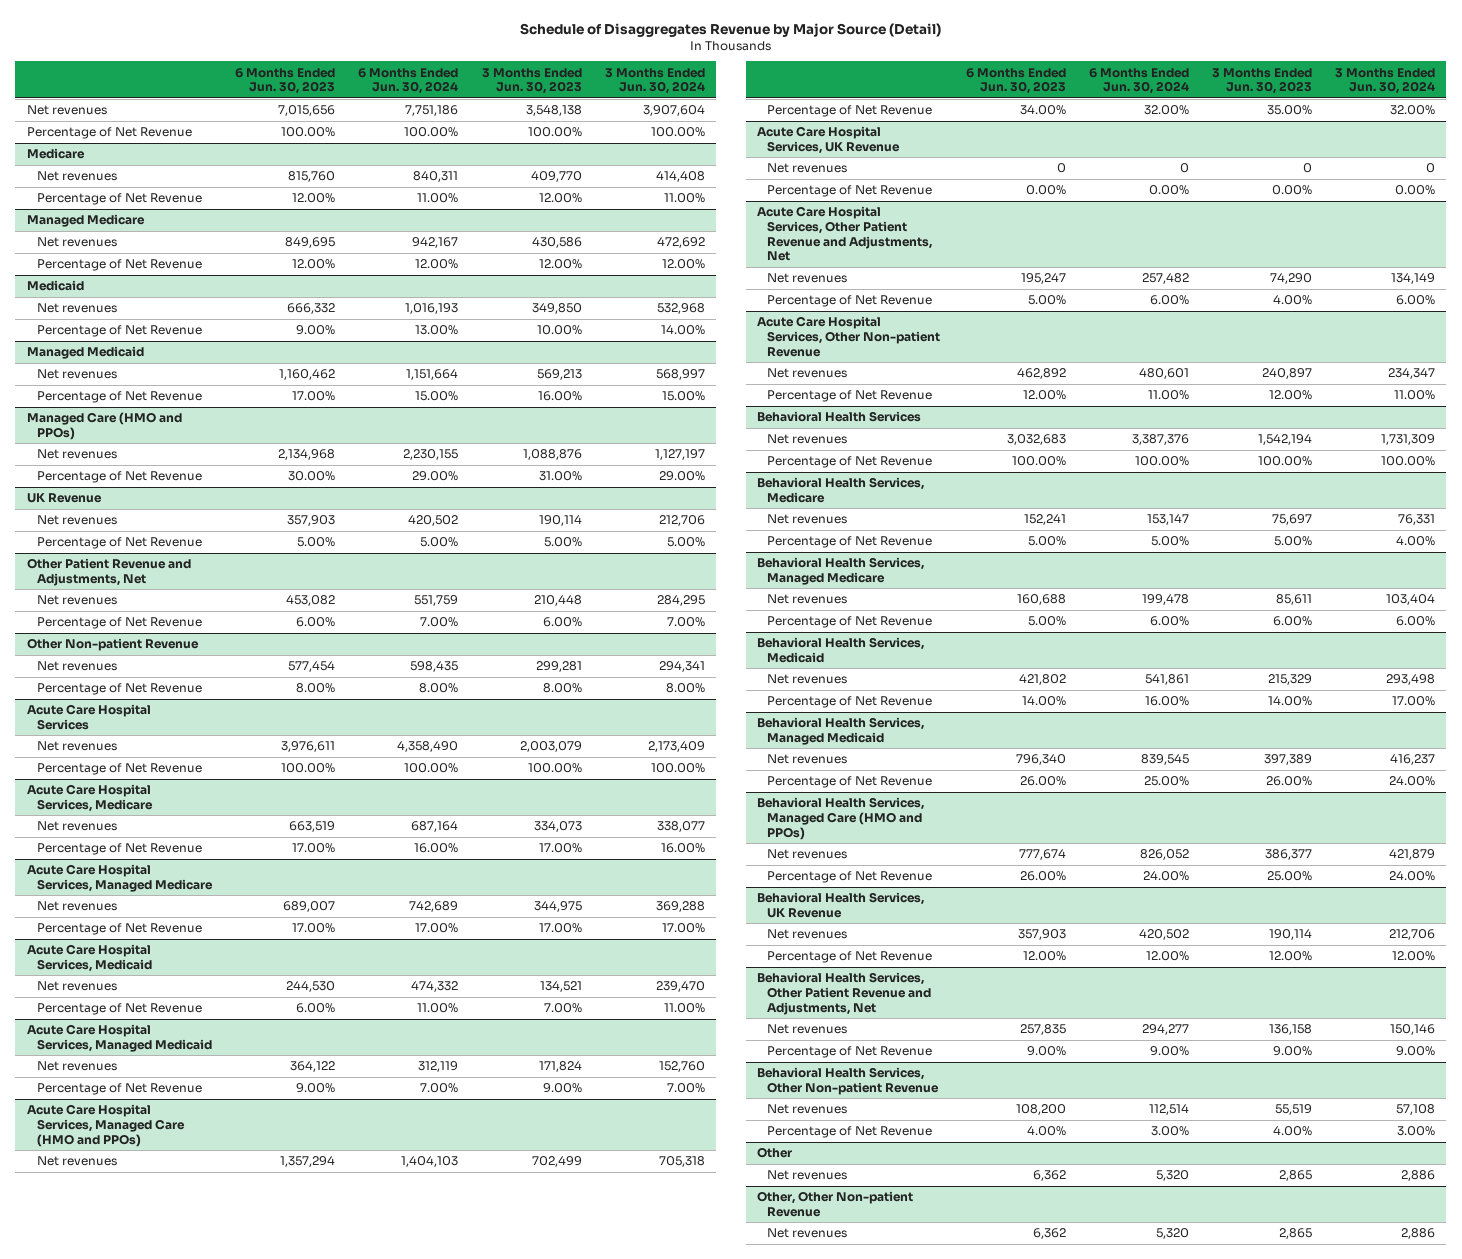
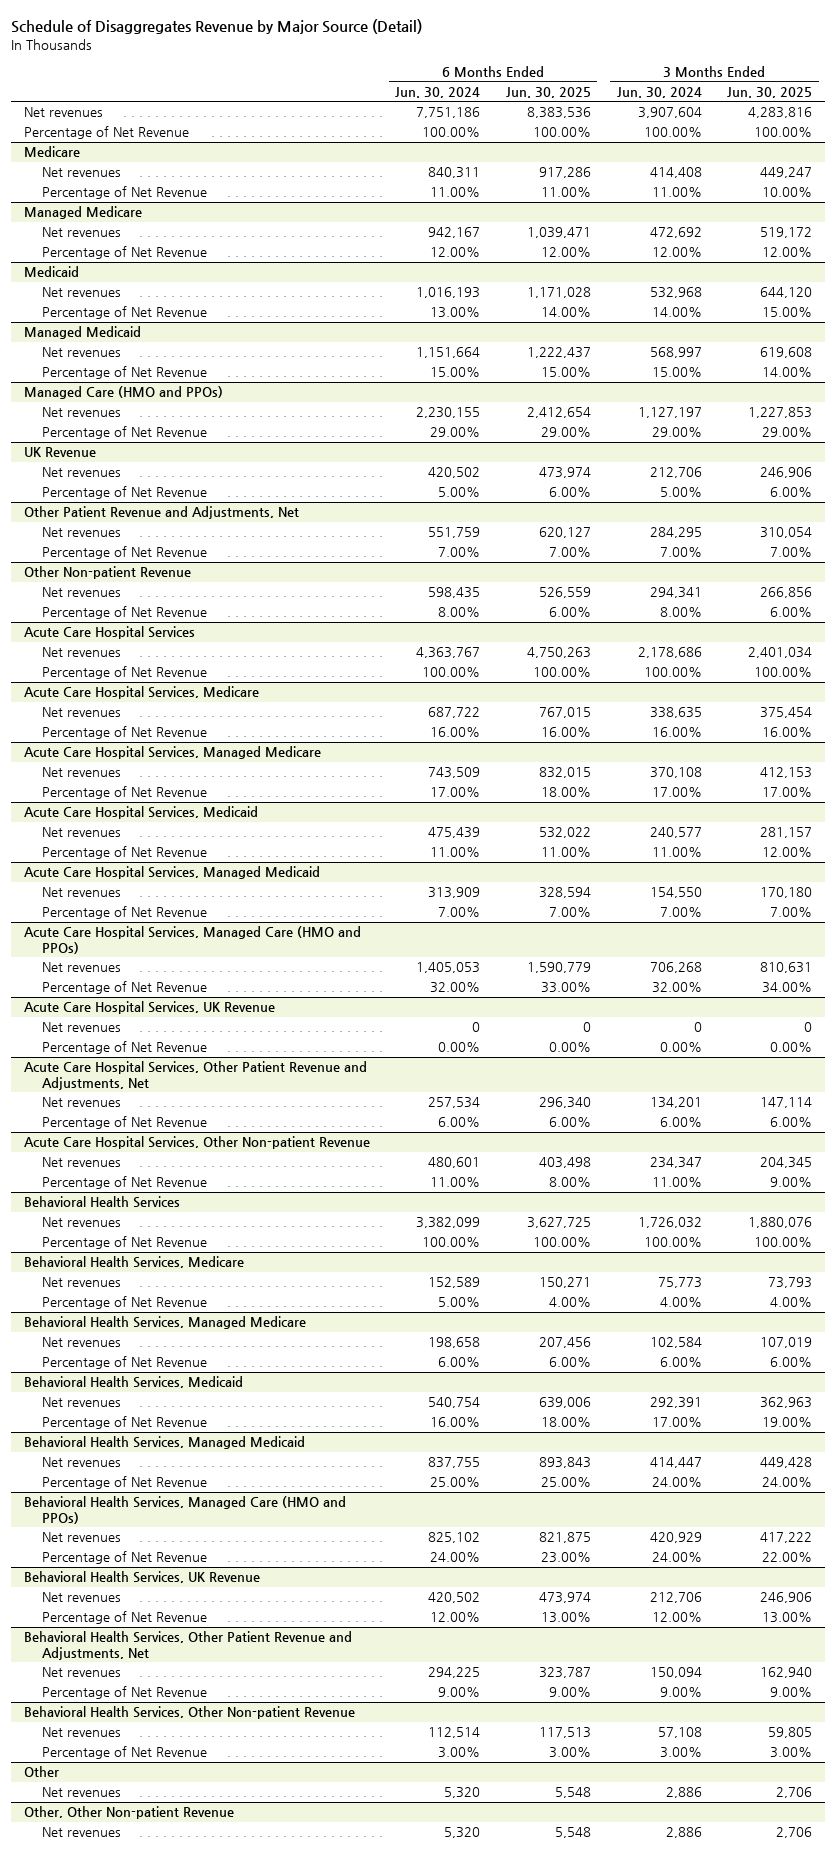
- | 6 Months Ended Jun. 30, 2023 | 6 Months Ended Jun. 30, 2024 | 3 Months Ended Jun. 30, 2023 | 3 Months Ended Jun. 30, 2024
+ | 6 Months Ended Jun. 30, 2024 | 6 Months Ended Jun. 30, 2025 | 3 Months Ended Jun. 30, 2024 | 3 Months Ended Jun. 30, 2025
@ Acute Care Hospital Services
- Net revenues | 3,976,611 | 4,358,490 | 2,003,079 | 2,173,409
+ Net revenues | 4,363,767 | 4,750,263 | 2,178,686 | 2,401,034
@ Acute Care Hospital Services, Medicare
- Net revenues | 663,519 | 687,164 | 334,073 | 338,077
+ Net revenues | 687,722 | 767,015 | 338,635 | 375,454
@ Acute Care Hospital Services, Managed Medicare
- Net revenues | 689,007 | 742,689 | 344,975 | 369,288
+ Net revenues | 743,509 | 832,015 | 370,108 | 412,153
@ Acute Care Hospital Services, Medicaid
- Net revenues | 244,530 | 474,332 | 134,521 | 239,470
+ Net revenues | 475,439 | 532,022 | 240,577 | 281,157
@ Acute Care Hospital Services, Managed Medicaid
- Net revenues | 364,122 | 312,119 | 171,824 | 152,760
+ Net revenues | 313,909 | 328,594 | 154,550 | 170,180
@ Acute Care Hospital Services, Managed Care (HMO and PPOs)
- Net revenues | 1,357,294 | 1,404,103 | 702,499 | 705,318
+ Net revenues | 1,405,053 | 1,590,779 | 706,268 | 810,631
@ Acute Care Hospital Services, Other Patient Revenue and Adjustments, Net
- Net revenues | 195,247 | 257,482 | 74,290 | 134,149
+ Net revenues | 257,534 | 296,340 | 134,201 | 147,114
@ Behavioral Health Services
- Net revenues | 3,032,683 | 3,387,376 | 1,542,194 | 1,731,309
+ Net revenues | 3,382,099 | 3,627,725 | 1,726,032 | 1,880,076
@ Behavioral Health Services, Medicare
- Net revenues | 152,241 | 153,147 | 75,697 | 76,331
+ Net revenues | 152,589 | 150,271 | 75,773 | 73,793
@ Behavioral Health Services, Managed Medicare
- Net revenues | 160,688 | 199,478 | 85,611 | 103,404
+ Net revenues | 198,658 | 207,456 | 102,584 | 107,019
@ Behavioral Health Services, Medicaid
- Net revenues | 421,802 | 541,861 | 215,329 | 293,498
+ Net revenues | 540,754 | 639,006 | 292,391 | 362,963
@ Behavioral Health Services, Managed Medicaid
- Net revenues | 796,340 | 839,545 | 397,389 | 416,237
+ Net revenues | 837,755 | 893,843 | 414,447 | 449,428
@ Behavioral Health Services, Managed Care (HMO and PPOs)
- Net revenues | 777,674 | 826,052 | 386,377 | 421,879
+ Net revenues | 825,102 | 821,875 | 420,929 | 417,222
@ Behavioral Health Services, Other Patient Revenue and Adjustments, Net
- Net revenues | 257,835 | 294,277 | 136,158 | 150,146
+ Net revenues | 294,225 | 323,787 | 150,094 | 162,940

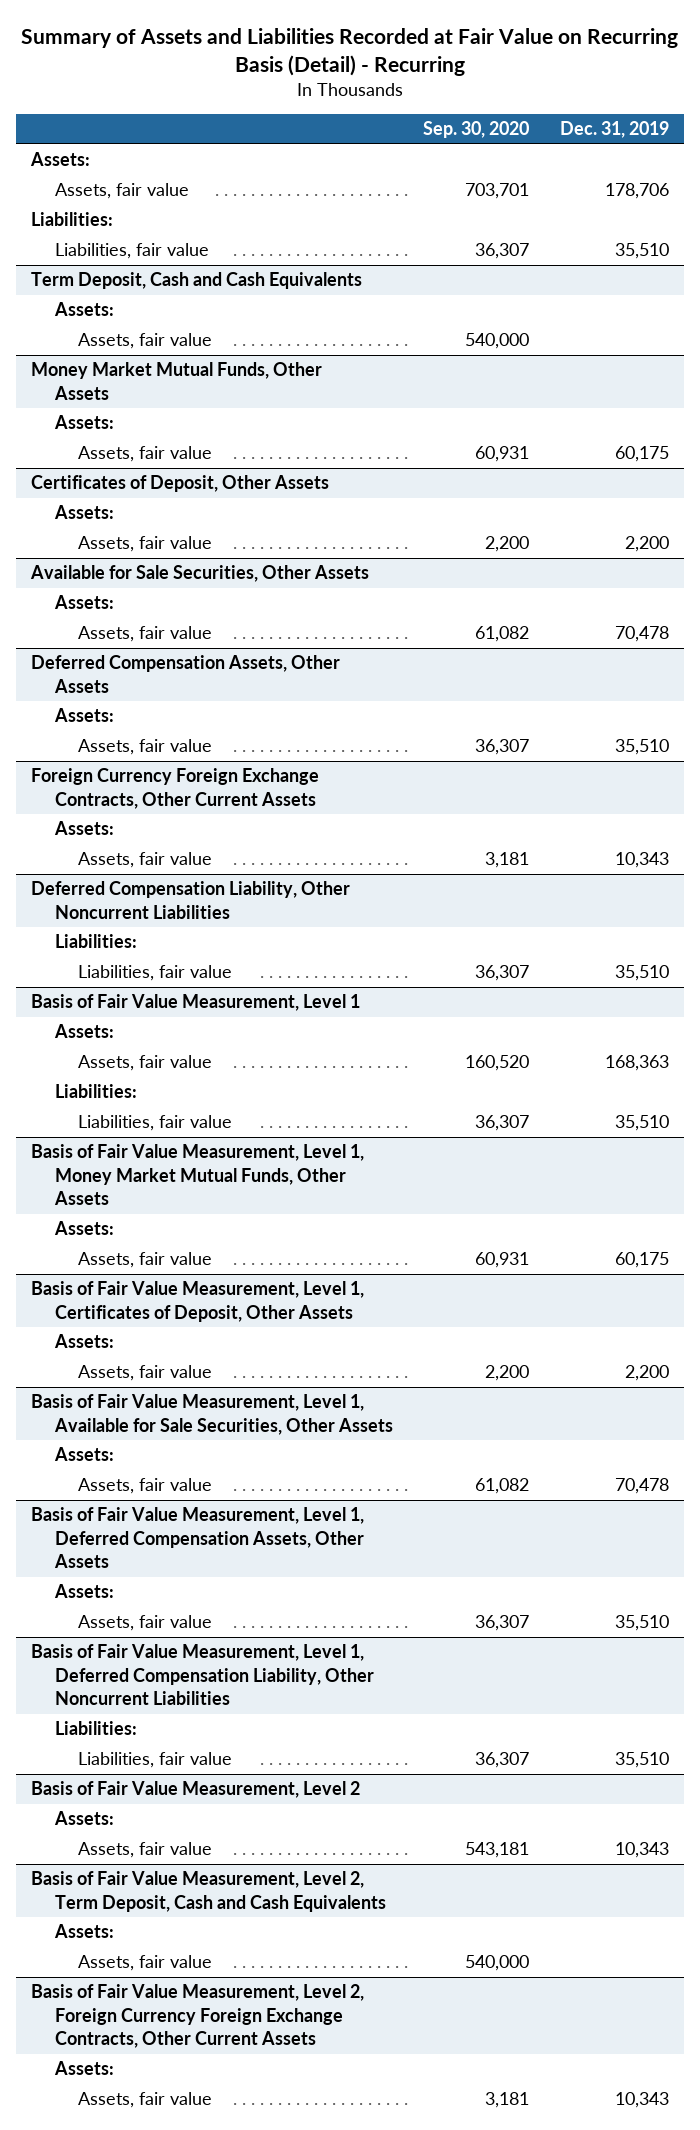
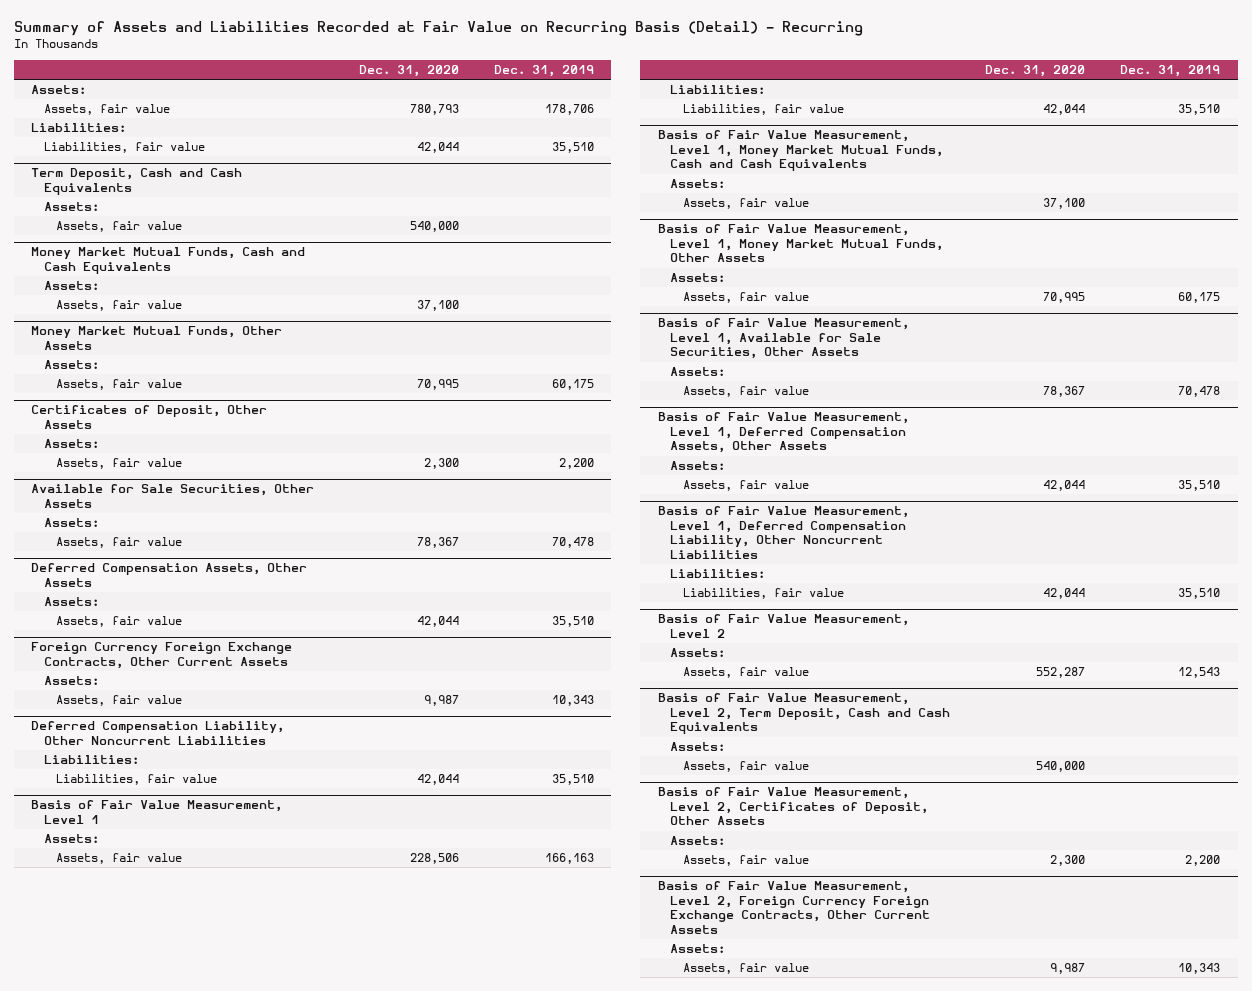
- | Sep. 30, 2020 | Dec. 31, 2019
+ | Dec. 31, 2020 | Dec. 31, 2019
+ Money Market Mutual Funds, Cash and Cash Equivalents
+ Assets:
+ Assets, fair value | 37,100 |
@ Basis of Fair Value Measurement, Level 1
- Assets, fair value | 160,520 | 168,363
+ Assets, fair value | 228,506 | 166,163
+ Basis of Fair Value Measurement, Level 1, Money Market Mutual Funds, Cash and Cash Equivalents
+ Assets:
+ Assets, fair value | 37,100 |
- Basis of Fair Value Measurement, Level 1, Certificates of Deposit, Other Assets
- Assets:
- Assets, fair value | 2,200 | 2,200
@ Basis of Fair Value Measurement, Level 2
- Assets, fair value | 543,181 | 10,343
+ Assets, fair value | 552,287 | 12,543
+ Basis of Fair Value Measurement, Level 2, Certificates of Deposit, Other Assets
+ Assets:
+ Assets, fair value | 2,300 | 2,200

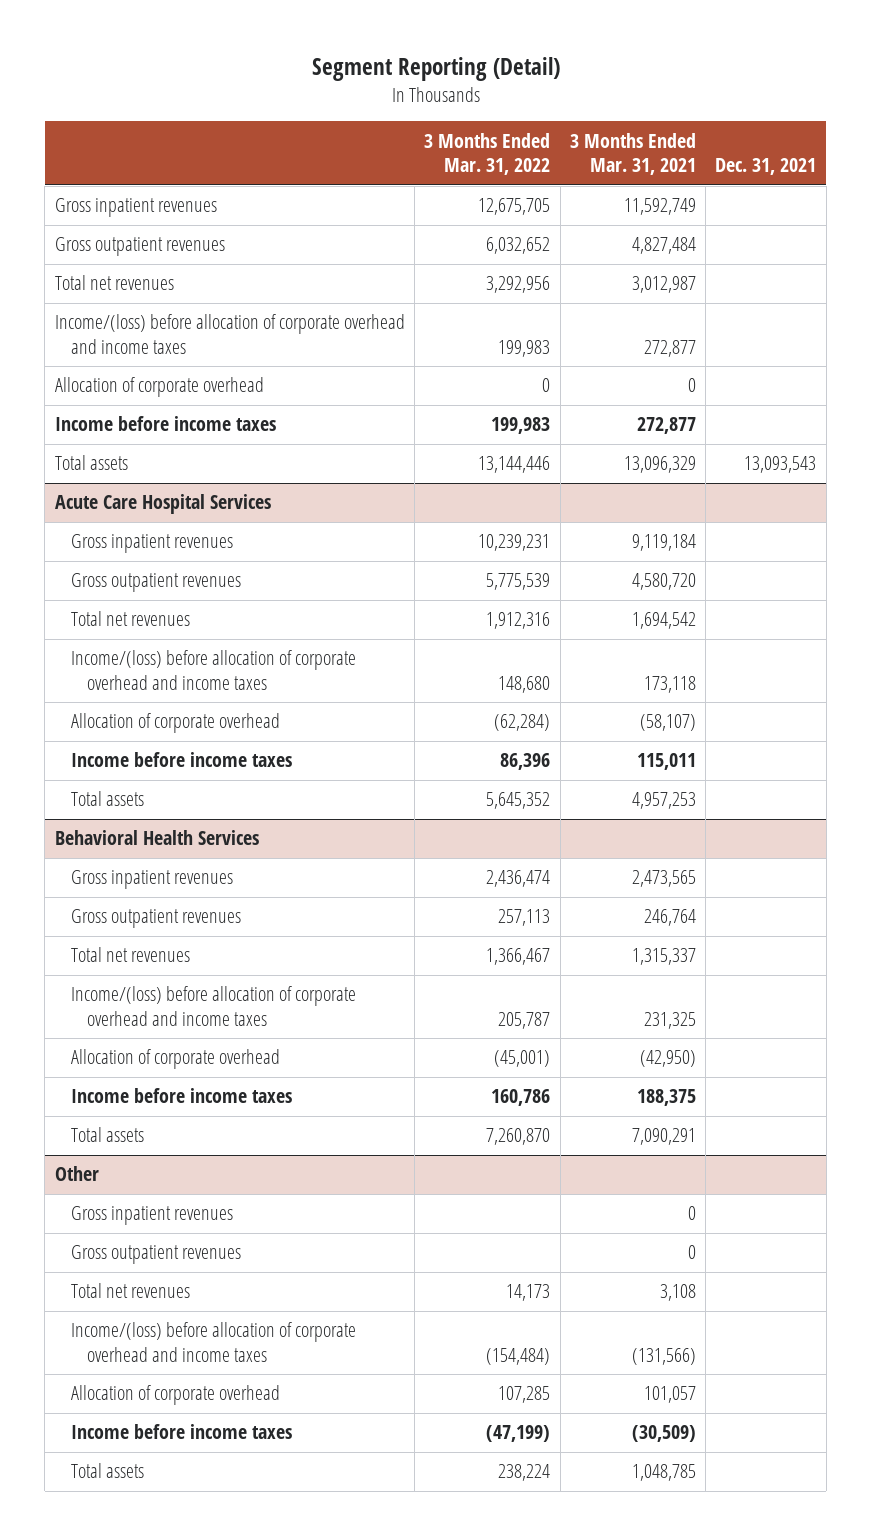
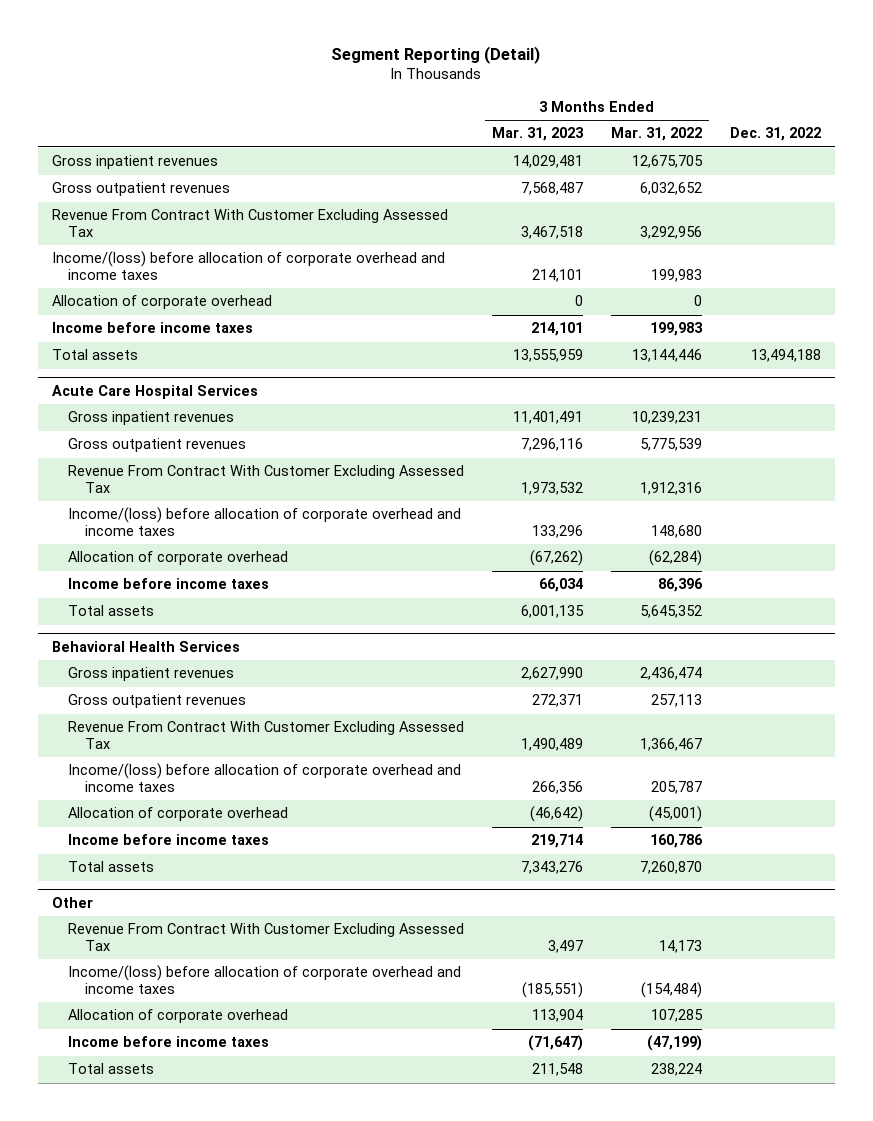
- | 3 Months Ended Mar. 31, 2022 | 3 Months Ended Mar. 31, 2021 | Dec. 31, 2021
+ | 3 Months Ended Mar. 31, 2023 | 3 Months Ended Mar. 31, 2022 | Dec. 31, 2022
- Total net revenues | 3,292,956 | 3,012,987 |
+ Revenue From Contract With Customer Excluding Assessed Tax | 3,467,518 | 3,292,956 |
@ Acute Care Hospital Services
- Total net revenues | 1,912,316 | 1,694,542 |
+ Revenue From Contract With Customer Excluding Assessed Tax | 1,973,532 | 1,912,316 |
@ Behavioral Health Services
- Total net revenues | 1,366,467 | 1,315,337 |
+ Revenue From Contract With Customer Excluding Assessed Tax | 1,490,489 | 1,366,467 |
@ Other
- Gross inpatient revenues | | 0 |
- Gross outpatient revenues | | 0 |
- Total net revenues | 14,173 | 3,108 |
+ Revenue From Contract With Customer Excluding Assessed Tax | 3,497 | 14,173 |

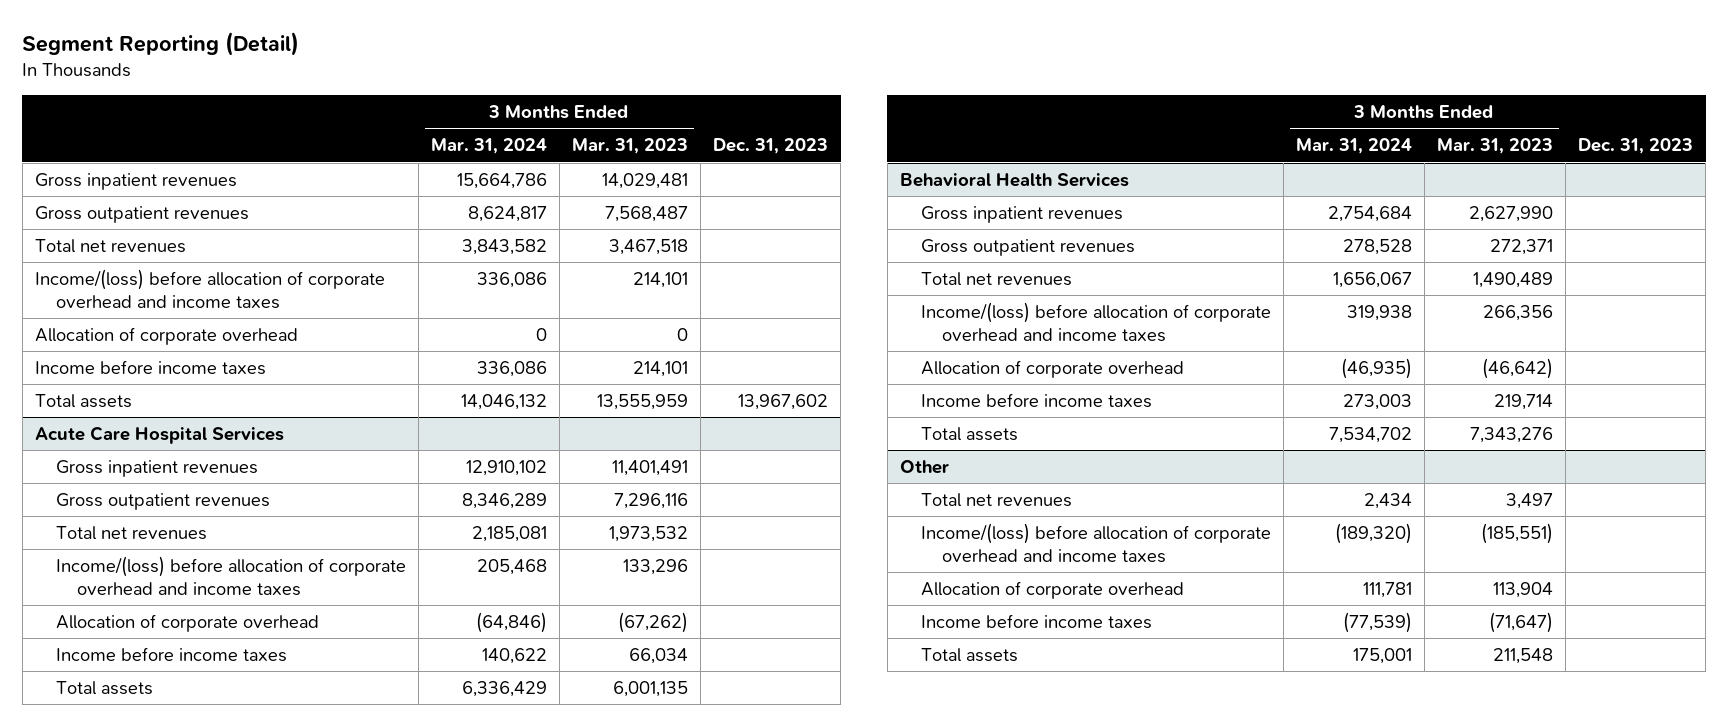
- | 3 Months Ended Mar. 31, 2023 | 3 Months Ended Mar. 31, 2022 | Dec. 31, 2022
+ | 3 Months Ended Mar. 31, 2024 | 3 Months Ended Mar. 31, 2023 | Dec. 31, 2023
- Revenue From Contract With Customer Excluding Assessed Tax | 3,467,518 | 3,292,956 |
+ Total net revenues | 3,843,582 | 3,467,518 |
@ Acute Care Hospital Services
- Revenue From Contract With Customer Excluding Assessed Tax | 1,973,532 | 1,912,316 |
+ Total net revenues | 2,185,081 | 1,973,532 |
@ Behavioral Health Services
- Revenue From Contract With Customer Excluding Assessed Tax | 1,490,489 | 1,366,467 |
+ Total net revenues | 1,656,067 | 1,490,489 |
@ Other
- Revenue From Contract With Customer Excluding Assessed Tax | 3,497 | 14,173 |
+ Total net revenues | 2,434 | 3,497 |

